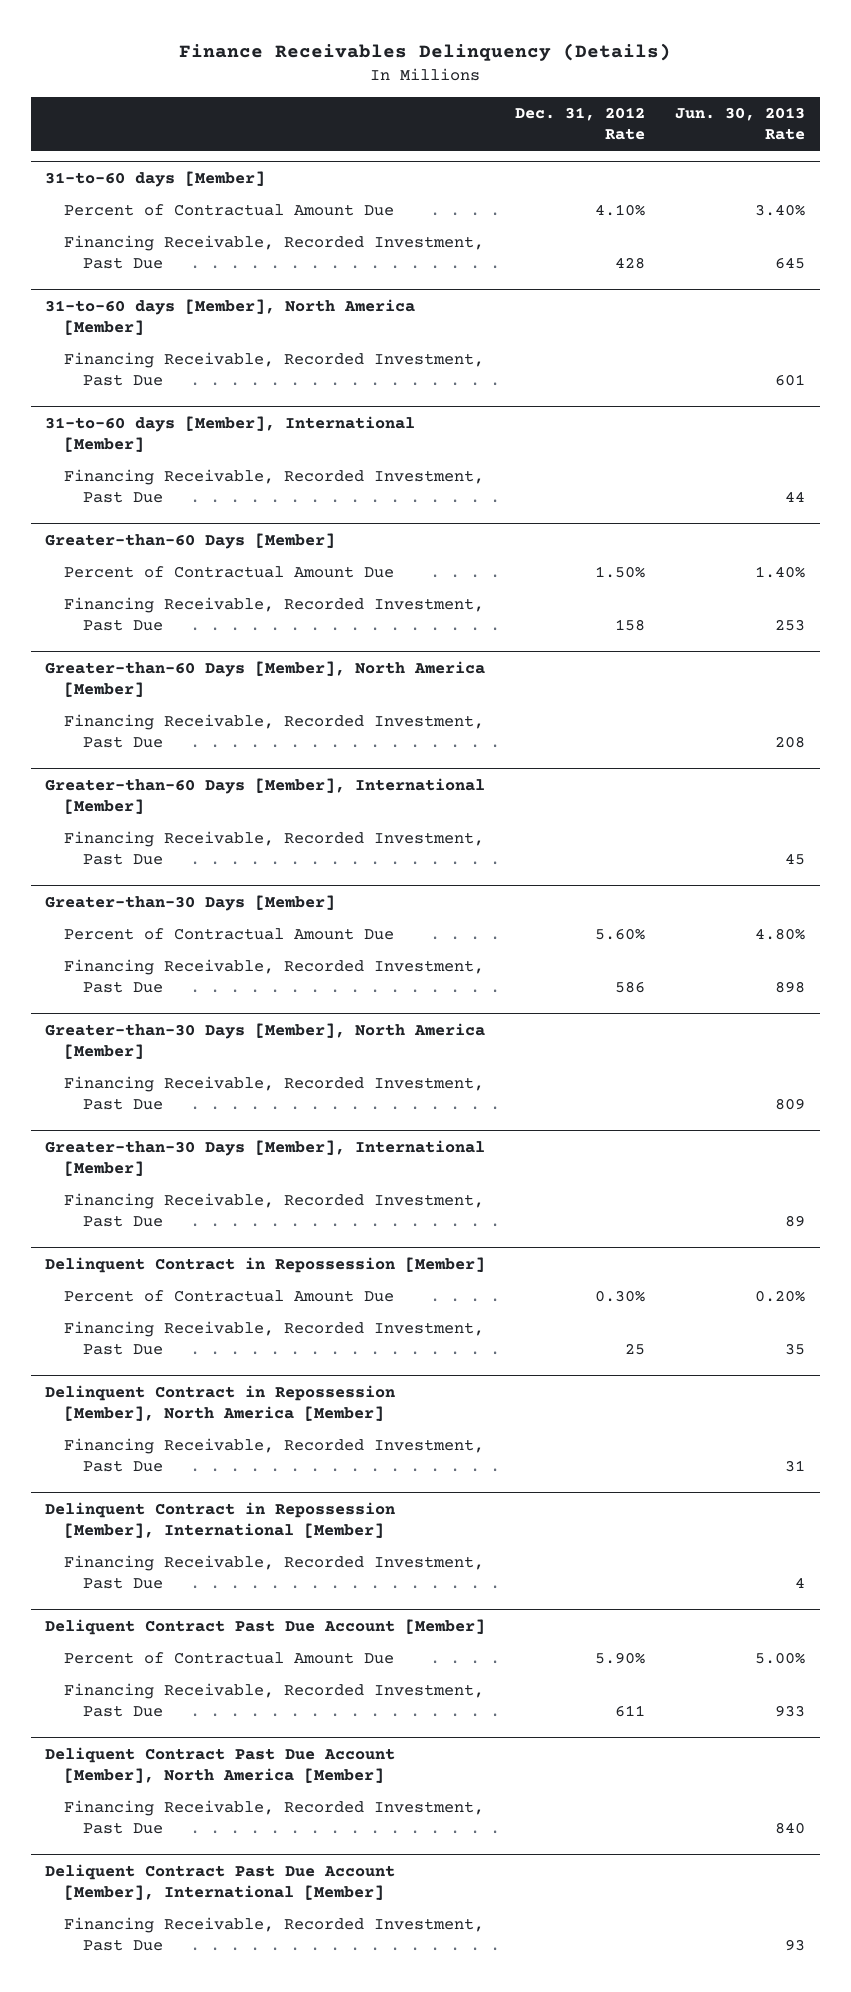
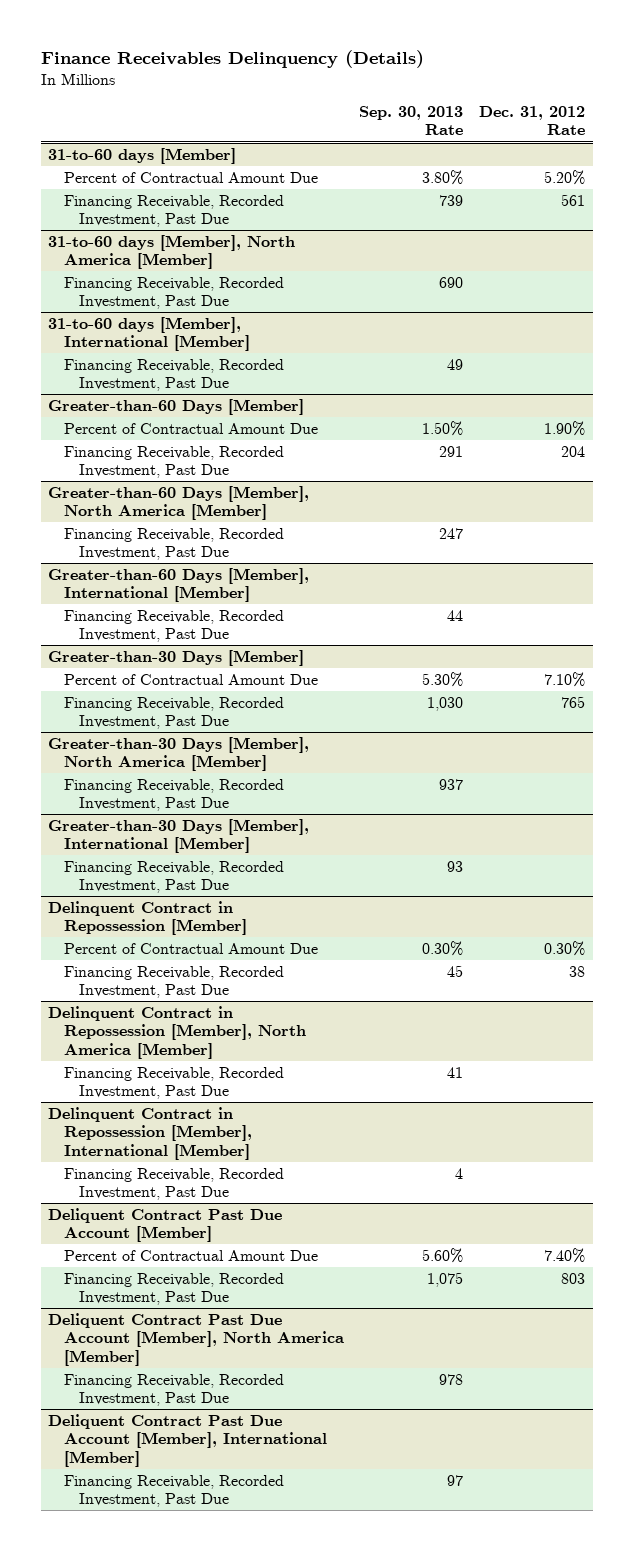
- | Dec. 31, 2012 Rate | Jun. 30, 2013 Rate
+ | Sep. 30, 2013 Rate | Dec. 31, 2012 Rate
@ 31-to-60 days [Member]
- Percent of Contractual Amount Due | 4.10% | 3.40%
- Financing Receivable, Recorded Investment, Past Due | 428 | 645
+ Percent of Contractual Amount Due | 3.80% | 5.20%
+ Financing Receivable, Recorded Investment, Past Due | 739 | 561
@ Greater-than-60 Days [Member]
- Percent of Contractual Amount Due | 1.50% | 1.40%
- Financing Receivable, Recorded Investment, Past Due | 158 | 253
+ Percent of Contractual Amount Due | 1.50% | 1.90%
+ Financing Receivable, Recorded Investment, Past Due | 291 | 204
@ Greater-than-30 Days [Member]
- Percent of Contractual Amount Due | 5.60% | 4.80%
- Financing Receivable, Recorded Investment, Past Due | 586 | 898
+ Percent of Contractual Amount Due | 5.30% | 7.10%
+ Financing Receivable, Recorded Investment, Past Due | 1,030 | 765
@ Delinquent Contract in Repossession [Member]
- Financing Receivable, Recorded Investment, Past Due | 25 | 35
+ Financing Receivable, Recorded Investment, Past Due | 45 | 38
@ Deliquent Contract Past Due Account [Member]
- Percent of Contractual Amount Due | 5.90% | 5.00%
- Financing Receivable, Recorded Investment, Past Due | 611 | 933
+ Percent of Contractual Amount Due | 5.60% | 7.40%
+ Financing Receivable, Recorded Investment, Past Due | 1,075 | 803

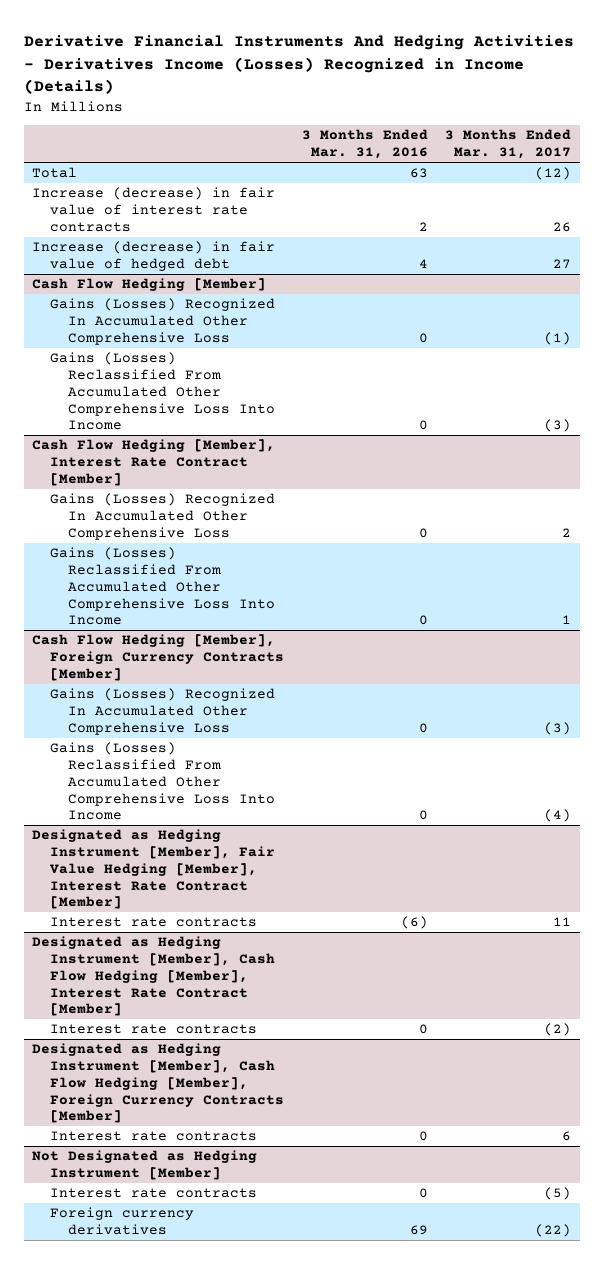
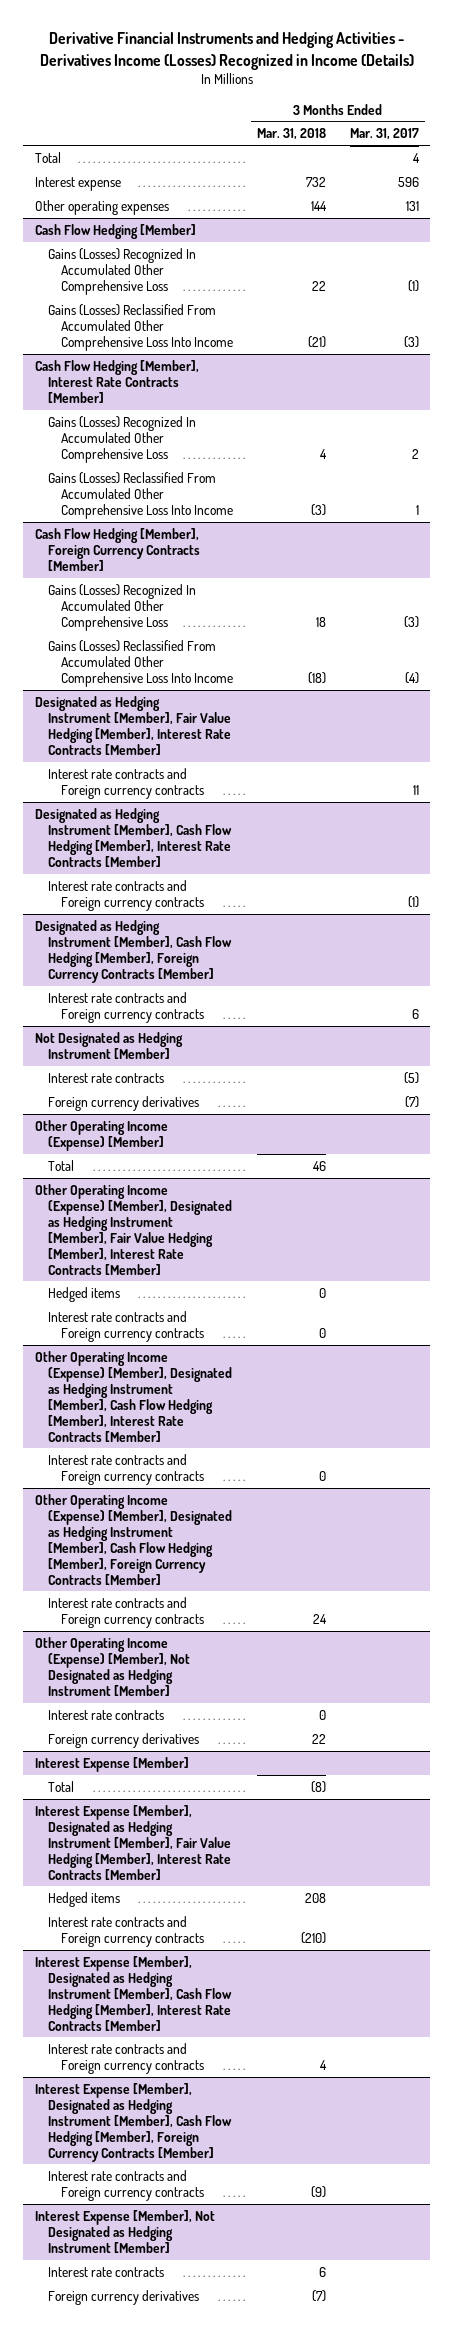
- Derivative Financial Instruments And Hedging Activities - Derivatives Income (Losses) Recognized in Income (Details)
+ Derivative Financial Instruments and Hedging Activities - Derivatives Income (Losses) Recognized in Income (Details)
- | 3 Months Ended Mar. 31, 2016 | 3 Months Ended Mar. 31, 2017
+ | 3 Months Ended Mar. 31, 2018 | 3 Months Ended Mar. 31, 2017
- Total | 63 | (12)
- Increase (decrease) in fair value of interest rate contracts | 2 | 26
- Increase (decrease) in fair value of hedged debt | 4 | 27
+ Total | | 4
+ Interest expense | 732 | 596
+ Other operating expenses | 144 | 131
- Cash Flow Hedging [Member], Interest Rate Contract [Member]
+ Cash Flow Hedging [Member], Interest Rate Contracts [Member]
- Designated as Hedging Instrument [Member], Fair Value Hedging [Member], Interest Rate Contract [Member]
- Interest rate contracts | (6) | 11
- Designated as Hedging Instrument [Member], Cash Flow Hedging [Member], Interest Rate Contract [Member]
- Interest rate contracts | 0 | (2)
+ Designated as Hedging Instrument [Member], Fair Value Hedging [Member], Interest Rate Contracts [Member]
+ Interest rate contracts and Foreign currency contracts | | 11
+ Designated as Hedging Instrument [Member], Cash Flow Hedging [Member], Interest Rate Contracts [Member]
+ Interest rate contracts and Foreign currency contracts | | (1)
@ Designated as Hedging Instrument [Member], Cash Flow Hedging [Member], Foreign Currency Contracts [Member]
- Interest rate contracts | 0 | 6
+ Interest rate contracts and Foreign currency contracts | | 6
@ Not Designated as Hedging Instrument [Member]
- Foreign currency derivatives | 69 | (22)
+ Foreign currency derivatives | | (7)
+ Other Operating Income (Expense) [Member]
+ Total | 46 |
+ Other Operating Income (Expense) [Member], Designated as Hedging Instrument [Member], Fair Value Hedging [Member], Interest Rate Contracts [Member]
+ Hedged items | 0 |
+ Interest rate contracts and Foreign currency contracts | 0 |
+ Other Operating Income (Expense) [Member], Designated as Hedging Instrument [Member], Cash Flow Hedging [Member], Interest Rate Contracts [Member]
+ Interest rate contracts and Foreign currency contracts | 0 |
+ Other Operating Income (Expense) [Member], Designated as Hedging Instrument [Member], Cash Flow Hedging [Member], Foreign Currency Contracts [Member]
+ Interest rate contracts and Foreign currency contracts | 24 |
+ Other Operating Income (Expense) [Member], Not Designated as Hedging Instrument [Member]
+ Interest rate contracts | 0 |
+ Foreign currency derivatives | 22 |
+ Interest Expense [Member]
+ Total | (8) |
+ Interest Expense [Member], Designated as Hedging Instrument [Member], Fair Value Hedging [Member], Interest Rate Contracts [Member]
+ Hedged items | 208 |
+ Interest rate contracts and Foreign currency contracts | (210) |
+ Interest Expense [Member], Designated as Hedging Instrument [Member], Cash Flow Hedging [Member], Interest Rate Contracts [Member]
+ Interest rate contracts and Foreign currency contracts | 4 |
+ Interest Expense [Member], Designated as Hedging Instrument [Member], Cash Flow Hedging [Member], Foreign Currency Contracts [Member]
+ Interest rate contracts and Foreign currency contracts | (9) |
+ Interest Expense [Member], Not Designated as Hedging Instrument [Member]
+ Interest rate contracts | 6 |
+ Foreign currency derivatives | (7) |

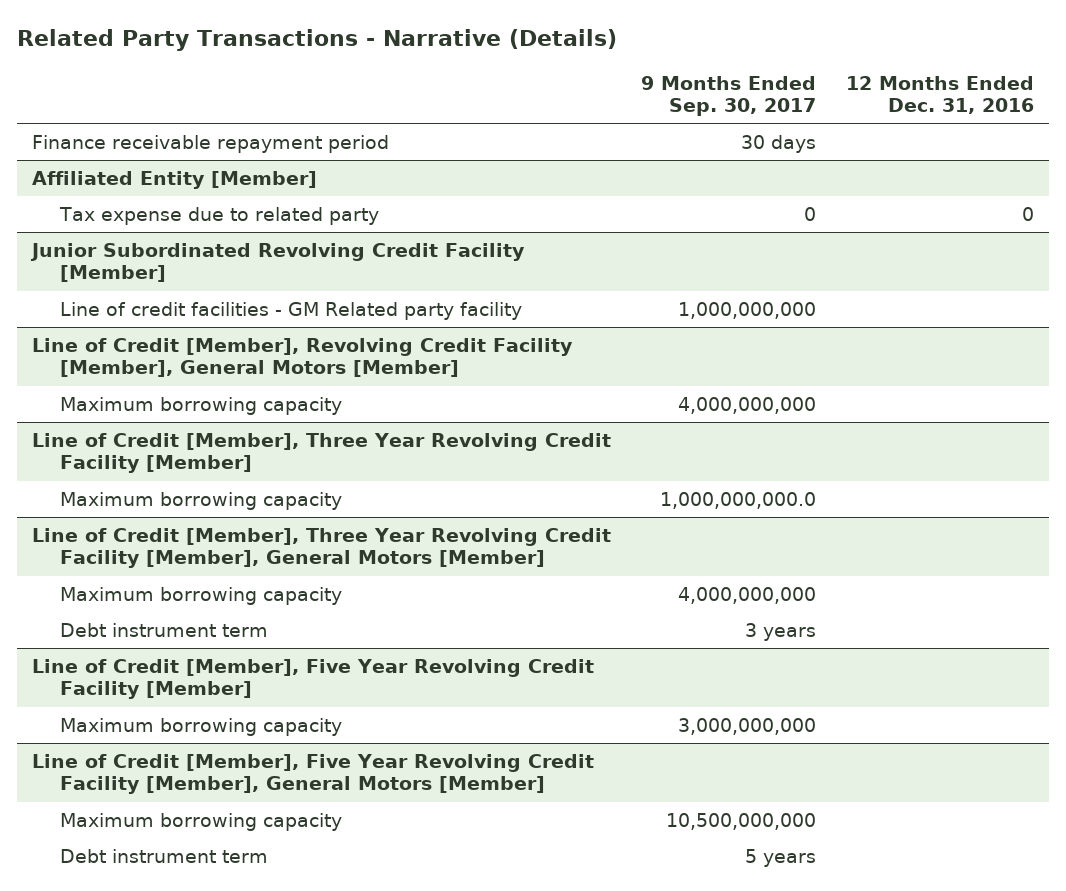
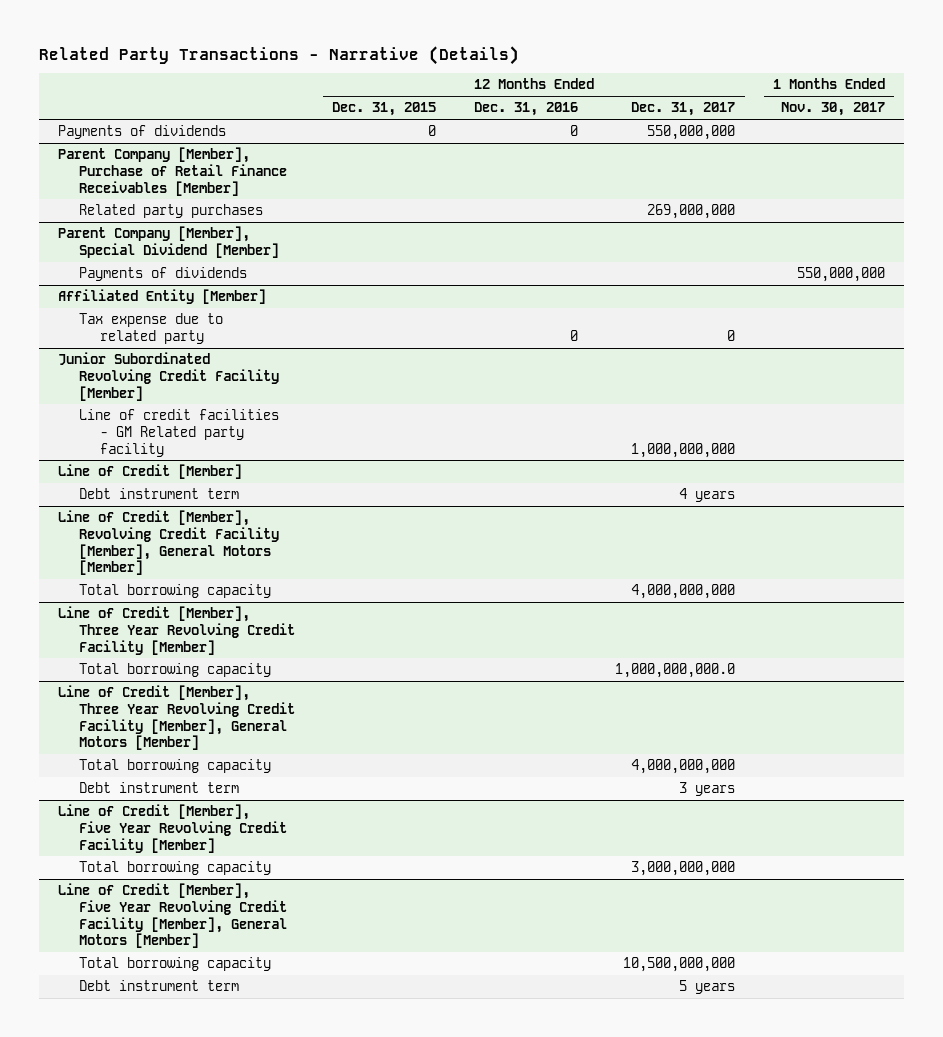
- | 9 Months Ended Sep. 30, 2017 | 12 Months Ended Dec. 31, 2016
+ | 12 Months Ended Dec. 31, 2015 | 12 Months Ended Dec. 31, 2016 | 12 Months Ended Dec. 31, 2017 | 1 Months Ended Nov. 30, 2017
- Finance receivable repayment period | 30 days |
+ Payments of dividends | 0 | 0 | 550,000,000 |
+ Parent Company [Member], Purchase of Retail Finance Receivables [Member]
+ Related party purchases | | | 269,000,000 |
+ Parent Company [Member], Special Dividend [Member]
+ Payments of dividends | | | | 550,000,000
+ Line of Credit [Member]
+ Debt instrument term | | | 4 years |
@ Line of Credit [Member], Revolving Credit Facility [Member], General Motors [Member]
- Maximum borrowing capacity | 4,000,000,000 |
+ Total borrowing capacity | | | 4,000,000,000 |
@ Line of Credit [Member], Three Year Revolving Credit Facility [Member]
- Maximum borrowing capacity | 1,000,000,000.0 |
+ Total borrowing capacity | | | 1,000,000,000.0 |
@ Line of Credit [Member], Three Year Revolving Credit Facility [Member], General Motors [Member]
- Maximum borrowing capacity | 4,000,000,000 |
+ Total borrowing capacity | | | 4,000,000,000 |
@ Line of Credit [Member], Five Year Revolving Credit Facility [Member]
- Maximum borrowing capacity | 3,000,000,000 |
+ Total borrowing capacity | | | 3,000,000,000 |
@ Line of Credit [Member], Five Year Revolving Credit Facility [Member], General Motors [Member]
- Maximum borrowing capacity | 10,500,000,000 |
+ Total borrowing capacity | | | 10,500,000,000 |

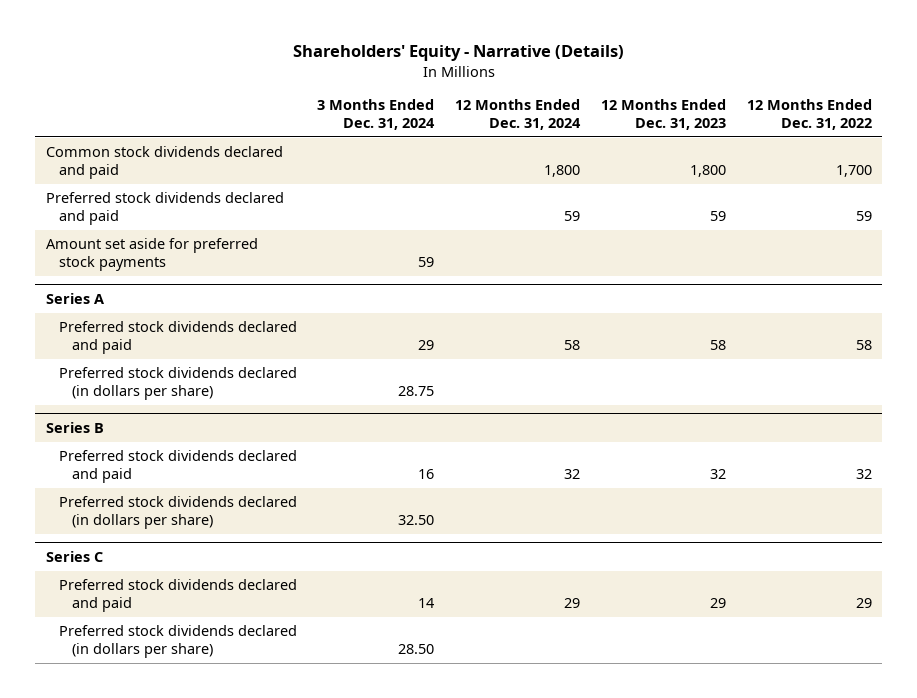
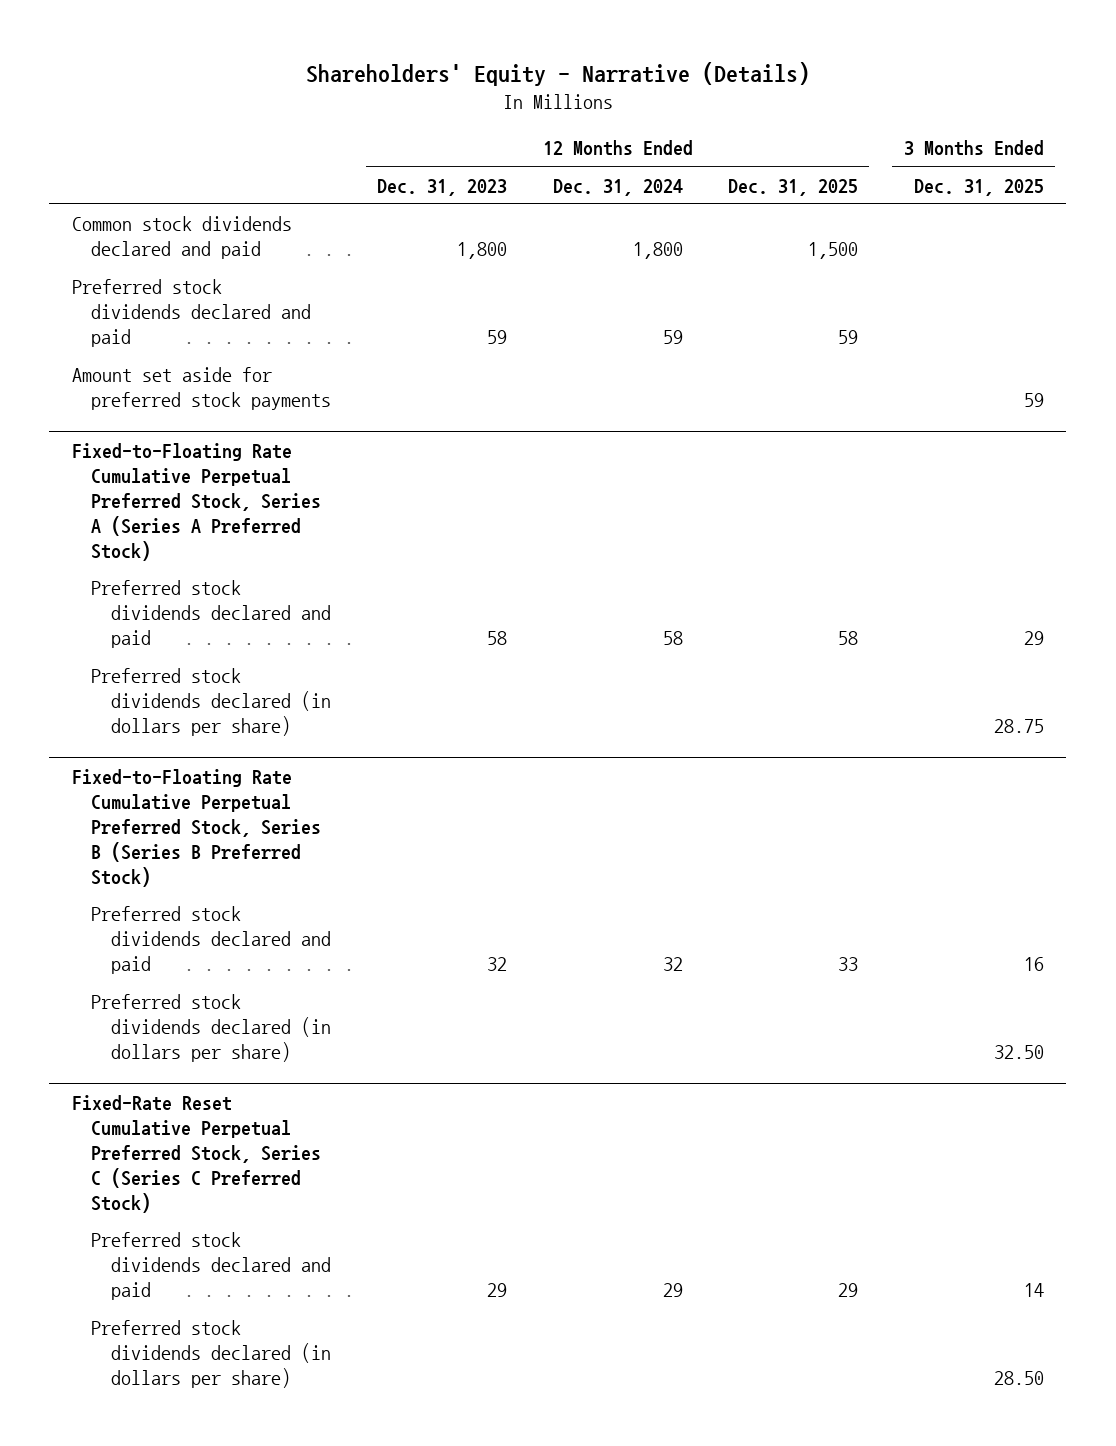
- | 3 Months Ended Dec. 31, 2024 | 12 Months Ended Dec. 31, 2024 | 12 Months Ended Dec. 31, 2023 | 12 Months Ended Dec. 31, 2022
+ | 12 Months Ended Dec. 31, 2023 | 12 Months Ended Dec. 31, 2024 | 12 Months Ended Dec. 31, 2025 | 3 Months Ended Dec. 31, 2025
- Series A
+ Fixed-to-Floating Rate Cumulative Perpetual Preferred Stock, Series A (Series A Preferred Stock)
- Series B
+ Fixed-to-Floating Rate Cumulative Perpetual Preferred Stock, Series B (Series B Preferred Stock)
- Series C
+ Fixed-Rate Reset Cumulative Perpetual Preferred Stock, Series C (Series C Preferred Stock)

